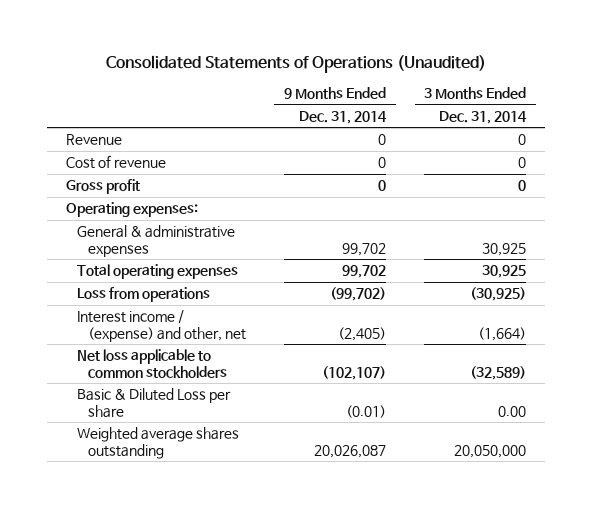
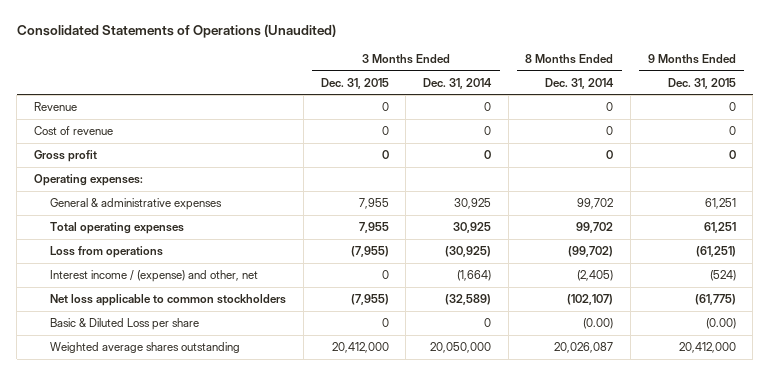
- | 9 Months Ended Dec. 31, 2014 | 3 Months Ended Dec. 31, 2014
+ | 3 Months Ended Dec. 31, 2015 | 3 Months Ended Dec. 31, 2014 | 8 Months Ended Dec. 31, 2014 | 9 Months Ended Dec. 31, 2015
- Basic & Diluted Loss per share | (0.01) | 0.00
+ Basic & Diluted Loss per share | 0 | 0 | (0.00) | (0.00)

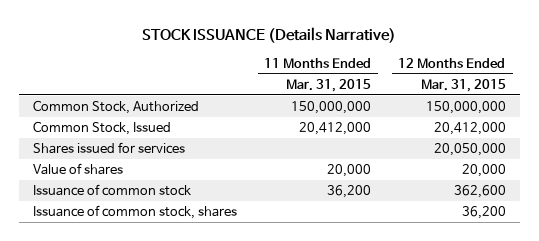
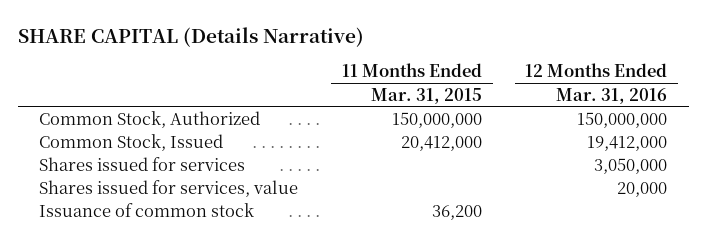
- STOCK ISSUANCE (Details Narrative)
+ SHARE CAPITAL (Details Narrative)
- | 11 Months Ended Mar. 31, 2015 | 12 Months Ended Mar. 31, 2015
+ | 11 Months Ended Mar. 31, 2015 | 12 Months Ended Mar. 31, 2016
- Value of shares | 20,000 | 20,000
+ Shares issued for services, value | | 20,000
- Issuance of common stock, shares | | 36,200

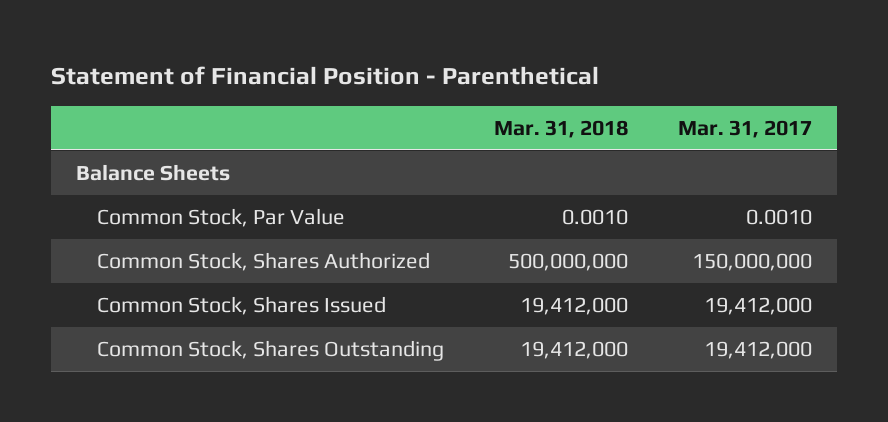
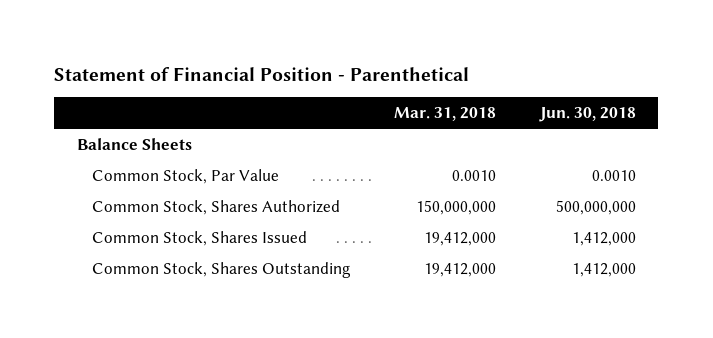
- | Mar. 31, 2018 | Mar. 31, 2017
+ | Mar. 31, 2018 | Jun. 30, 2018
- Common Stock, Shares Authorized | 500,000,000 | 150,000,000
+ Common Stock, Shares Authorized | 150,000,000 | 500,000,000

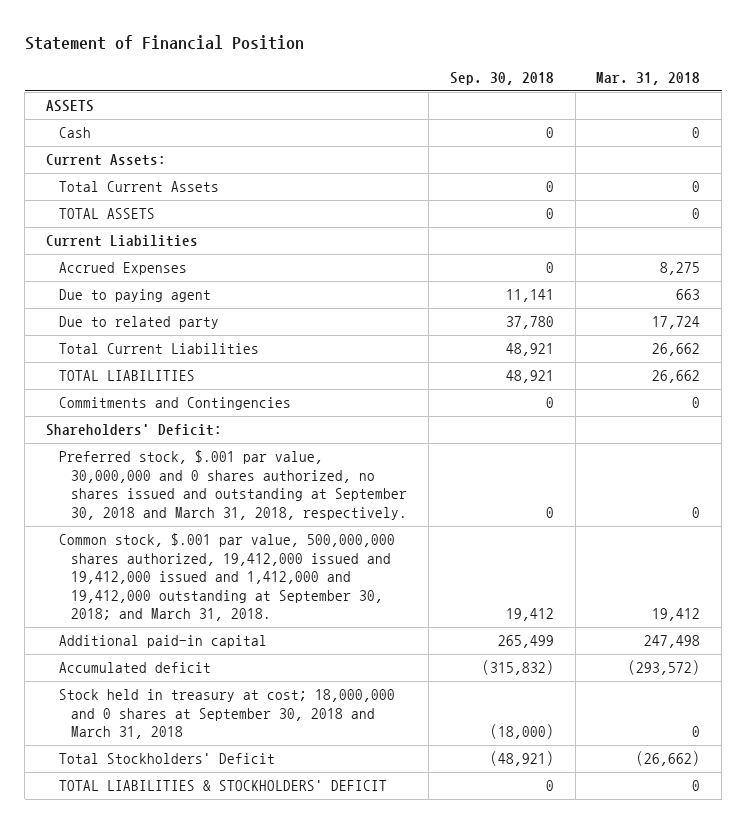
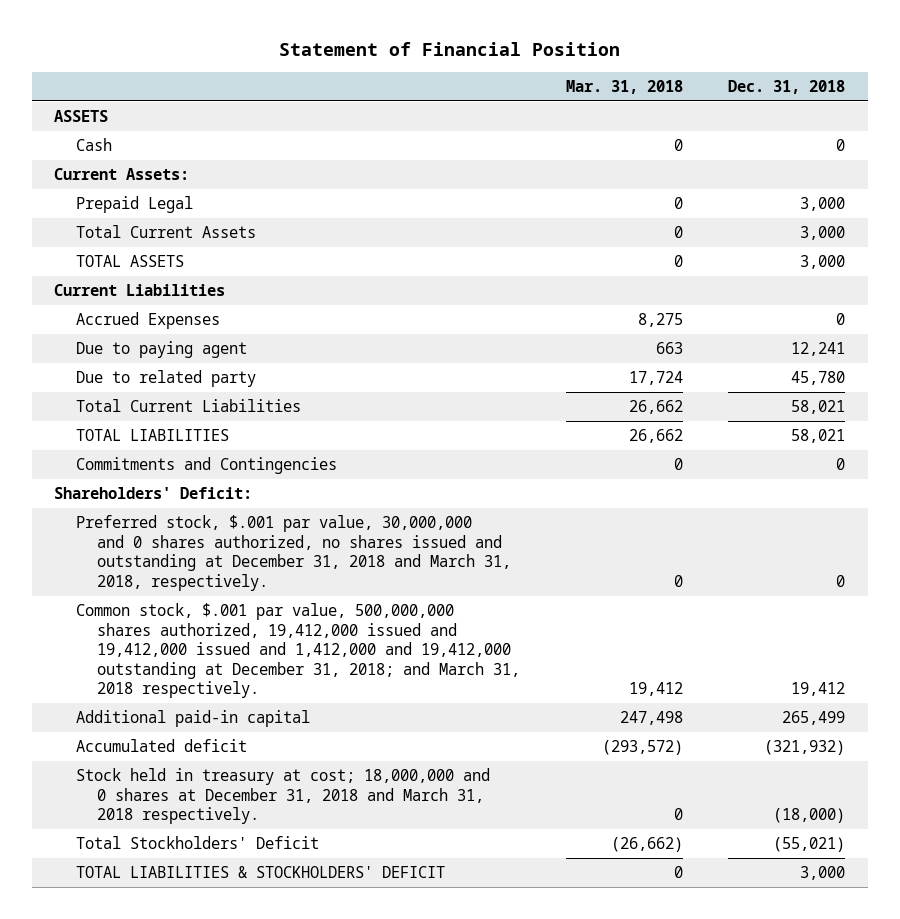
- | Sep. 30, 2018 | Mar. 31, 2018
+ | Mar. 31, 2018 | Dec. 31, 2018
+ Prepaid Legal | 0 | 3,000
- Preferred stock, $.001 par value, 30,000,000 and 0 shares authorized, no shares issued and outstanding at September 30, 2018 and March 31, 2018, respectively. | 0 | 0
- Common stock, $.001 par value, 500,000,000 shares authorized, 19,412,000 issued and 19,412,000 issued and 1,412,000 and 19,412,000 outstanding at September 30, 2018; and March 31, 2018. | 19,412 | 19,412
+ Preferred stock, $.001 par value, 30,000,000 and 0 shares authorized, no shares issued and outstanding at December 31, 2018 and March 31, 2018, respectively. | 0 | 0
+ Common stock, $.001 par value, 500,000,000 shares authorized, 19,412,000 issued and 19,412,000 issued and 1,412,000 and 19,412,000 outstanding at December 31, 2018; and March 31, 2018 respectively. | 19,412 | 19,412
- Stock held in treasury at cost; 18,000,000 and 0 shares at September 30, 2018 and March 31, 2018 | (18,000) | 0
+ Stock held in treasury at cost; 18,000,000 and 0 shares at December 31, 2018 and March 31, 2018 respectively. | 0 | (18,000)

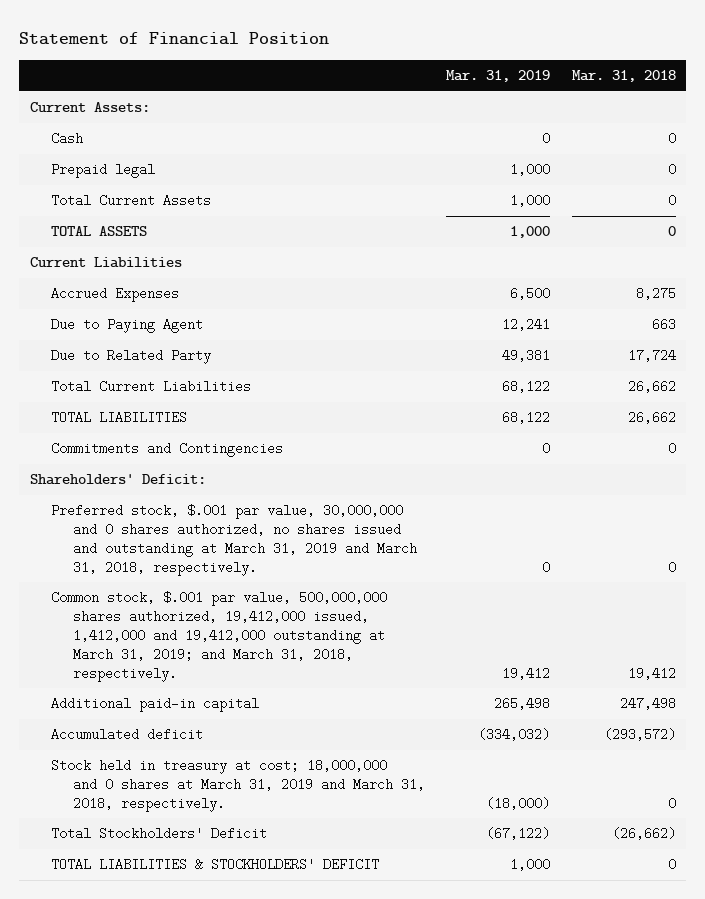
- | Mar. 31, 2018 | Dec. 31, 2018
+ | Mar. 31, 2019 | Mar. 31, 2018
- ASSETS
- Prepaid Legal | 0 | 3,000
moved down: Cash | 0 | 0
+ Prepaid legal | 1,000 | 0
- Due to paying agent | 663 | 12,241
- Due to related party | 17,724 | 45,780
+ Due to Paying Agent | 12,241 | 663
+ Due to Related Party | 49,381 | 17,724
- Preferred stock, $.001 par value, 30,000,000 and 0 shares authorized, no shares issued and outstanding at December 31, 2018 and March 31, 2018, respectively. | 0 | 0
- Common stock, $.001 par value, 500,000,000 shares authorized, 19,412,000 issued and 19,412,000 issued and 1,412,000 and 19,412,000 outstanding at December 31, 2018; and March 31, 2018 respectively. | 19,412 | 19,412
+ Preferred stock, $.001 par value, 30,000,000 and 0 shares authorized, no shares issued and outstanding at March 31, 2019 and March 31, 2018, respectively. | 0 | 0
+ Common stock, $.001 par value, 500,000,000 shares authorized, 19,412,000 issued, 1,412,000 and 19,412,000 outstanding at March 31, 2019; and March 31, 2018, respectively. | 19,412 | 19,412
- Stock held in treasury at cost; 18,000,000 and 0 shares at December 31, 2018 and March 31, 2018 respectively. | 0 | (18,000)
+ Stock held in treasury at cost; 18,000,000 and 0 shares at March 31, 2019 and March 31, 2018, respectively. | (18,000) | 0

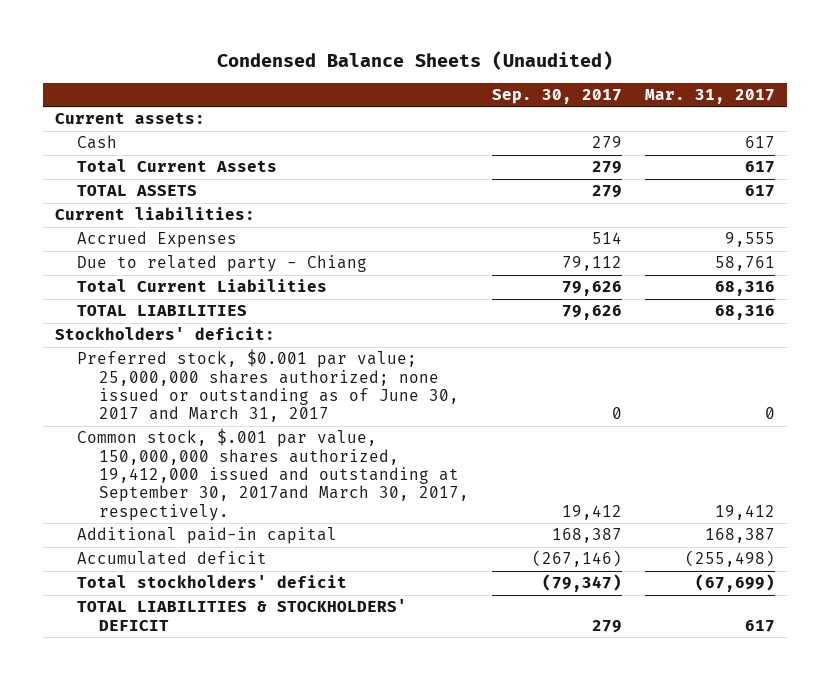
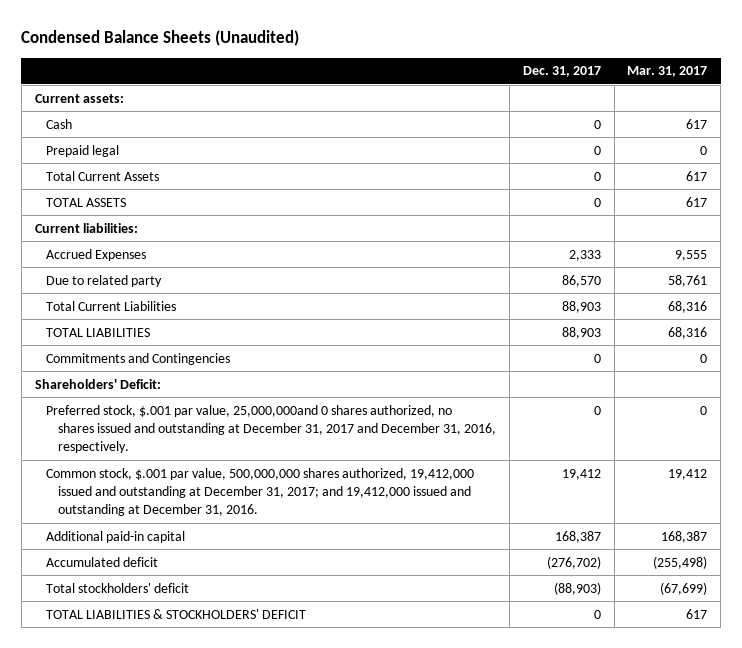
- | Sep. 30, 2017 | Mar. 31, 2017
+ | Dec. 31, 2017 | Mar. 31, 2017
+ Prepaid legal | 0 | 0
- Due to related party - Chiang | 79,112 | 58,761
+ Due to related party | 86,570 | 58,761
- Stockholders' deficit:
- Preferred stock, $0.001 par value; 25,000,000 shares authorized; none issued or outstanding as of June 30, 2017 and March 31, 2017 | 0 | 0
- Common stock, $.001 par value, 150,000,000 shares authorized, 19,412,000 issued and outstanding at September 30, 2017and March 30, 2017, respectively. | 19,412 | 19,412
+ Commitments and Contingencies | 0 | 0
+ Shareholders' Deficit:
+ Preferred stock, $.001 par value, 25,000,000and 0 shares authorized, no shares issued and outstanding at December 31, 2017 and December 31, 2016, respectively. | 0 | 0
+ Common stock, $.001 par value, 500,000,000 shares authorized, 19,412,000 issued and outstanding at December 31, 2017; and 19,412,000 issued and outstanding at December 31, 2016. | 19,412 | 19,412

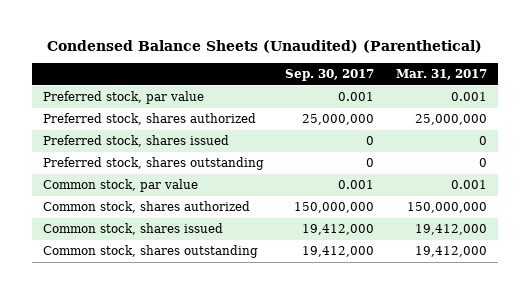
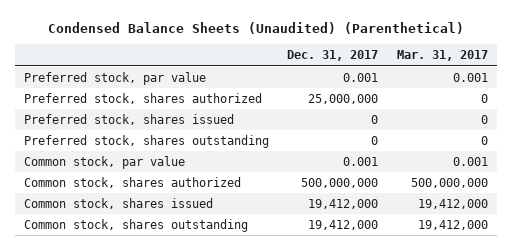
- | Sep. 30, 2017 | Mar. 31, 2017
+ | Dec. 31, 2017 | Mar. 31, 2017
- Preferred stock, shares authorized | 25,000,000 | 25,000,000
+ Preferred stock, shares authorized | 25,000,000 | 0
- Common stock, shares authorized | 150,000,000 | 150,000,000
+ Common stock, shares authorized | 500,000,000 | 500,000,000

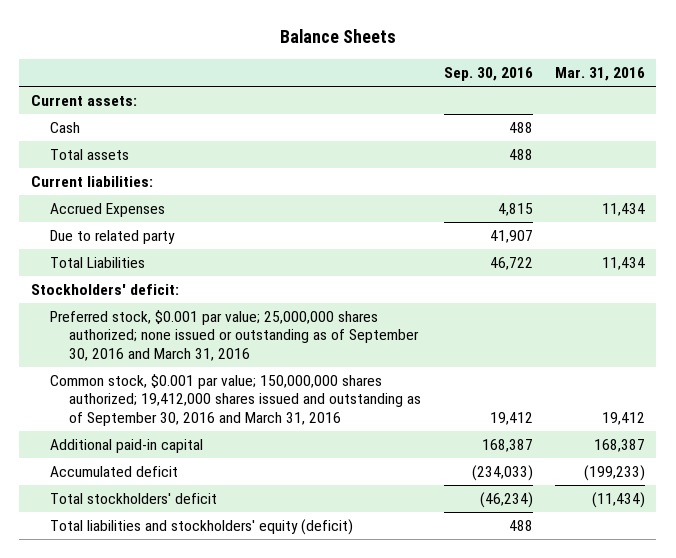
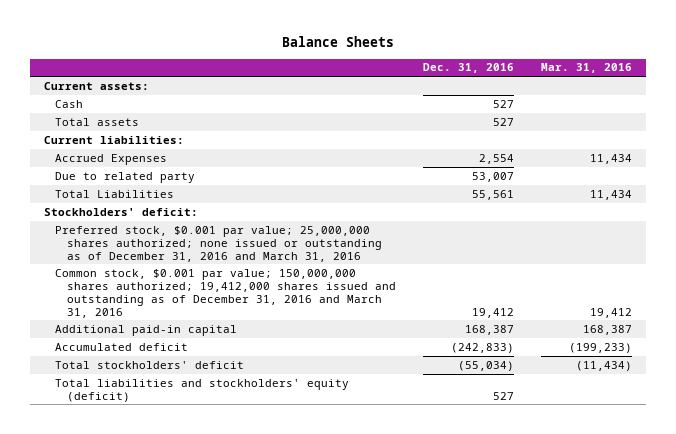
- | Sep. 30, 2016 | Mar. 31, 2016
+ | Dec. 31, 2016 | Mar. 31, 2016
- Preferred stock, $0.001 par value; 25,000,000 shares authorized; none issued or outstanding as of September 30, 2016 and March 31, 2016
- Common stock, $0.001 par value; 150,000,000 shares authorized; 19,412,000 shares issued and outstanding as of September 30, 2016 and March 31, 2016 | 19,412 | 19,412
+ Preferred stock, $0.001 par value; 25,000,000 shares authorized; none issued or outstanding as of December 31, 2016 and March 31, 2016
+ Common stock, $0.001 par value; 150,000,000 shares authorized; 19,412,000 shares issued and outstanding as of December 31, 2016 and March 31, 2016 | 19,412 | 19,412

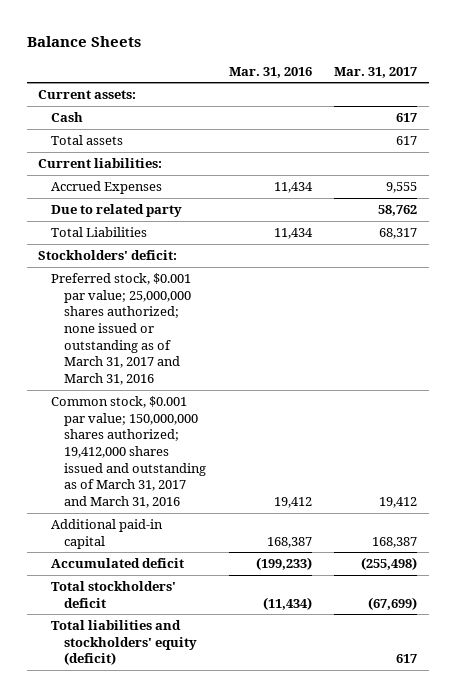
- | Dec. 31, 2016 | Mar. 31, 2016
+ | Mar. 31, 2016 | Mar. 31, 2017
- Preferred stock, $0.001 par value; 25,000,000 shares authorized; none issued or outstanding as of December 31, 2016 and March 31, 2016
- Common stock, $0.001 par value; 150,000,000 shares authorized; 19,412,000 shares issued and outstanding as of December 31, 2016 and March 31, 2016 | 19,412 | 19,412
+ Preferred stock, $0.001 par value; 25,000,000 shares authorized; none issued or outstanding as of March 31, 2017 and March 31, 2016
+ Common stock, $0.001 par value; 150,000,000 shares authorized; 19,412,000 shares issued and outstanding as of March 31, 2017 and March 31, 2016 | 19,412 | 19,412

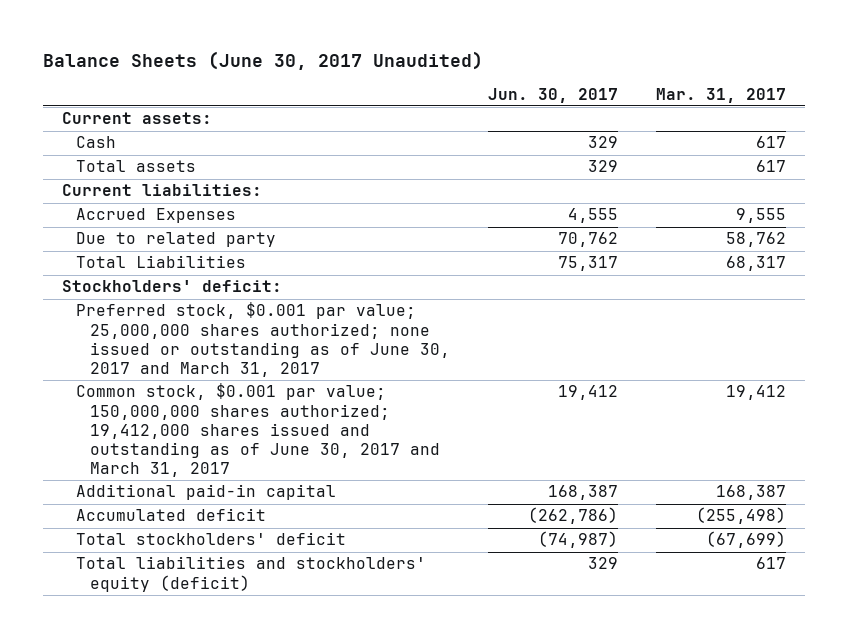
- Balance Sheets
+ Balance Sheets (June 30, 2017 Unaudited)
- | Mar. 31, 2016 | Mar. 31, 2017
+ | Jun. 30, 2017 | Mar. 31, 2017
- Preferred stock, $0.001 par value; 25,000,000 shares authorized; none issued or outstanding as of March 31, 2017 and March 31, 2016
- Common stock, $0.001 par value; 150,000,000 shares authorized; 19,412,000 shares issued and outstanding as of March 31, 2017 and March 31, 2016 | 19,412 | 19,412
+ Preferred stock, $0.001 par value; 25,000,000 shares authorized; none issued or outstanding as of June 30, 2017 and March 31, 2017
+ Common stock, $0.001 par value; 150,000,000 shares authorized; 19,412,000 shares issued and outstanding as of June 30, 2017 and March 31, 2017 | 19,412 | 19,412

